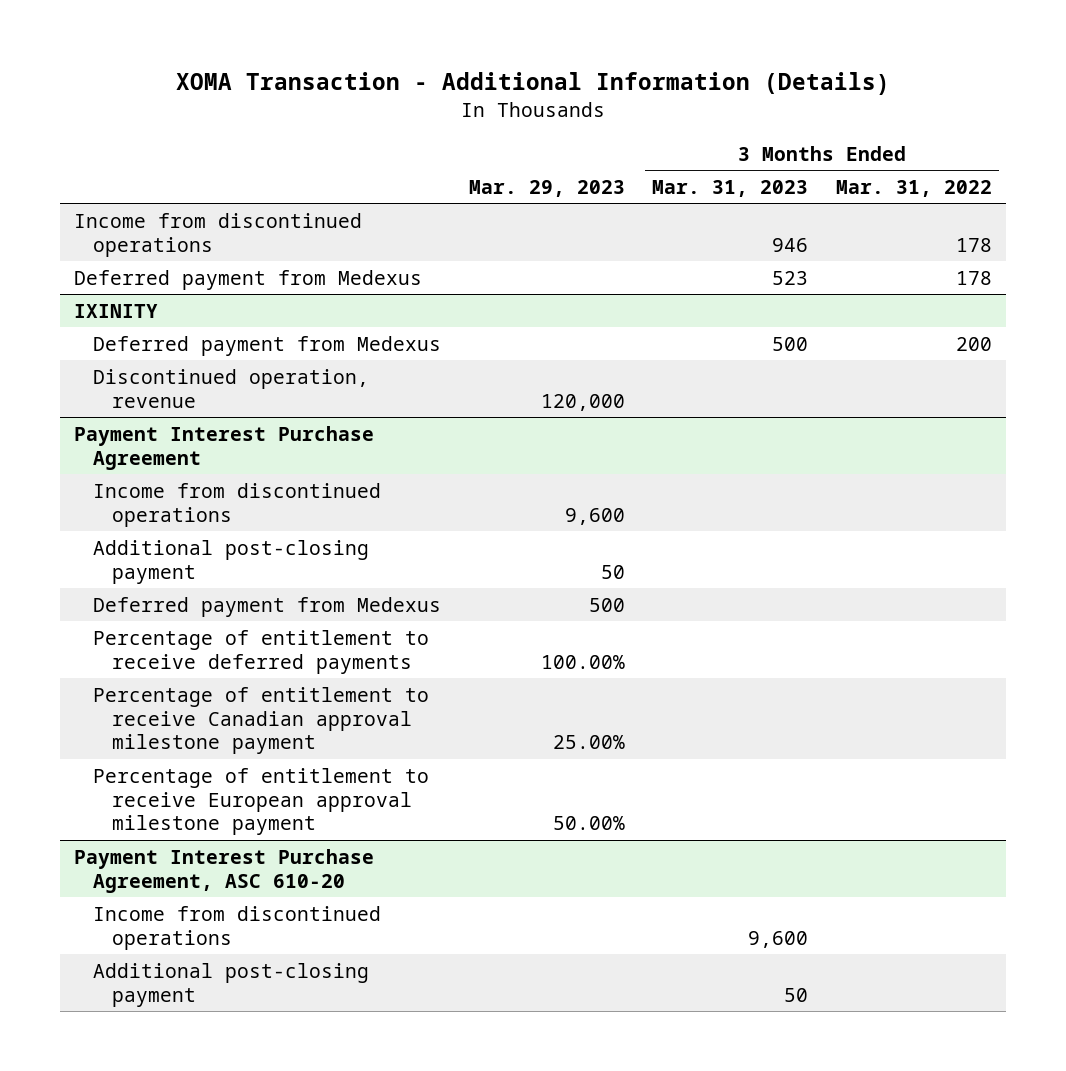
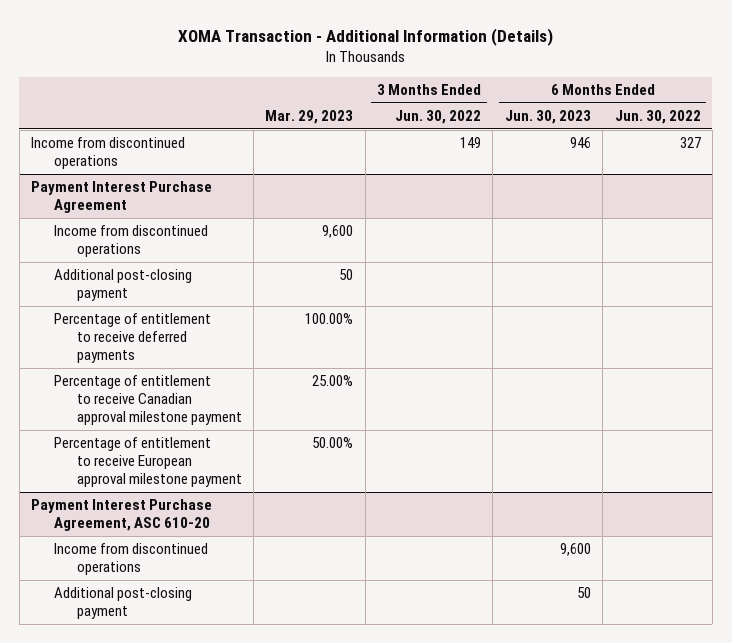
- | Mar. 29, 2023 | 3 Months Ended Mar. 31, 2023 | 3 Months Ended Mar. 31, 2022
+ | Mar. 29, 2023 | 3 Months Ended Jun. 30, 2022 | 6 Months Ended Jun. 30, 2023 | 6 Months Ended Jun. 30, 2022
- Deferred payment from Medexus | | 523 | 178
- IXINITY
- Deferred payment from Medexus | | 500 | 200
- Discontinued operation, revenue | 120,000 | |
@ Payment Interest Purchase Agreement
- Deferred payment from Medexus | 500 | |

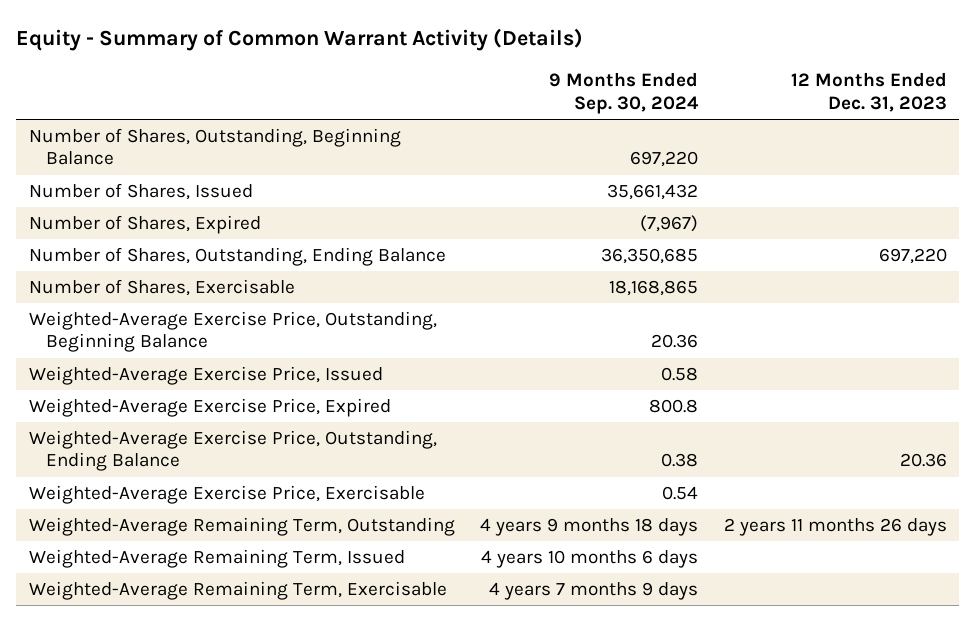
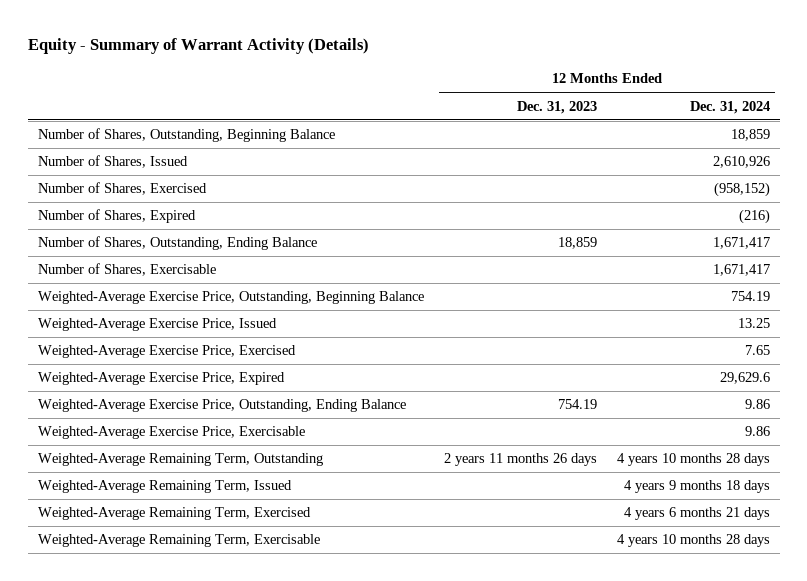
- Equity - Summary of Common Warrant Activity (Details)
+ Equity - Summary of Warrant Activity (Details)
- | 9 Months Ended Sep. 30, 2024 | 12 Months Ended Dec. 31, 2023
+ | 12 Months Ended Dec. 31, 2023 | 12 Months Ended Dec. 31, 2024
+ Number of Shares, Exercised | | (958,152)
- Number of Shares, Outstanding, Ending Balance | 36,350,685 | 697,220
+ Number of Shares, Outstanding, Ending Balance | 18,859 | 1,671,417
+ Weighted-Average Exercise Price, Exercised | | 7.65
- Weighted-Average Exercise Price, Outstanding, Ending Balance | 0.38 | 20.36
+ Weighted-Average Exercise Price, Outstanding, Ending Balance | 754.19 | 9.86
+ Weighted-Average Remaining Term, Exercised | | 4 years 6 months 21 days

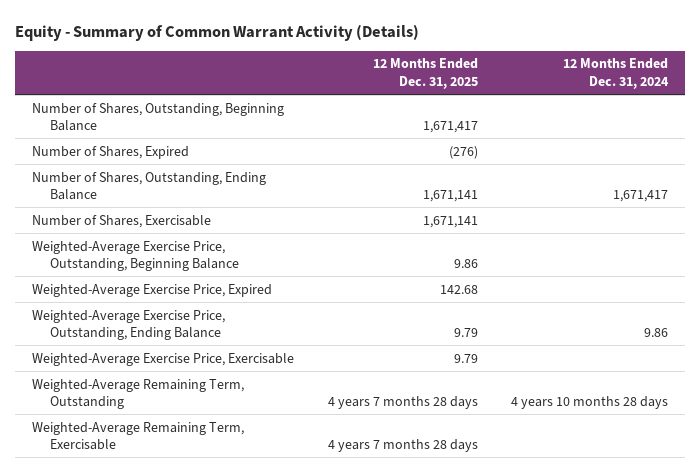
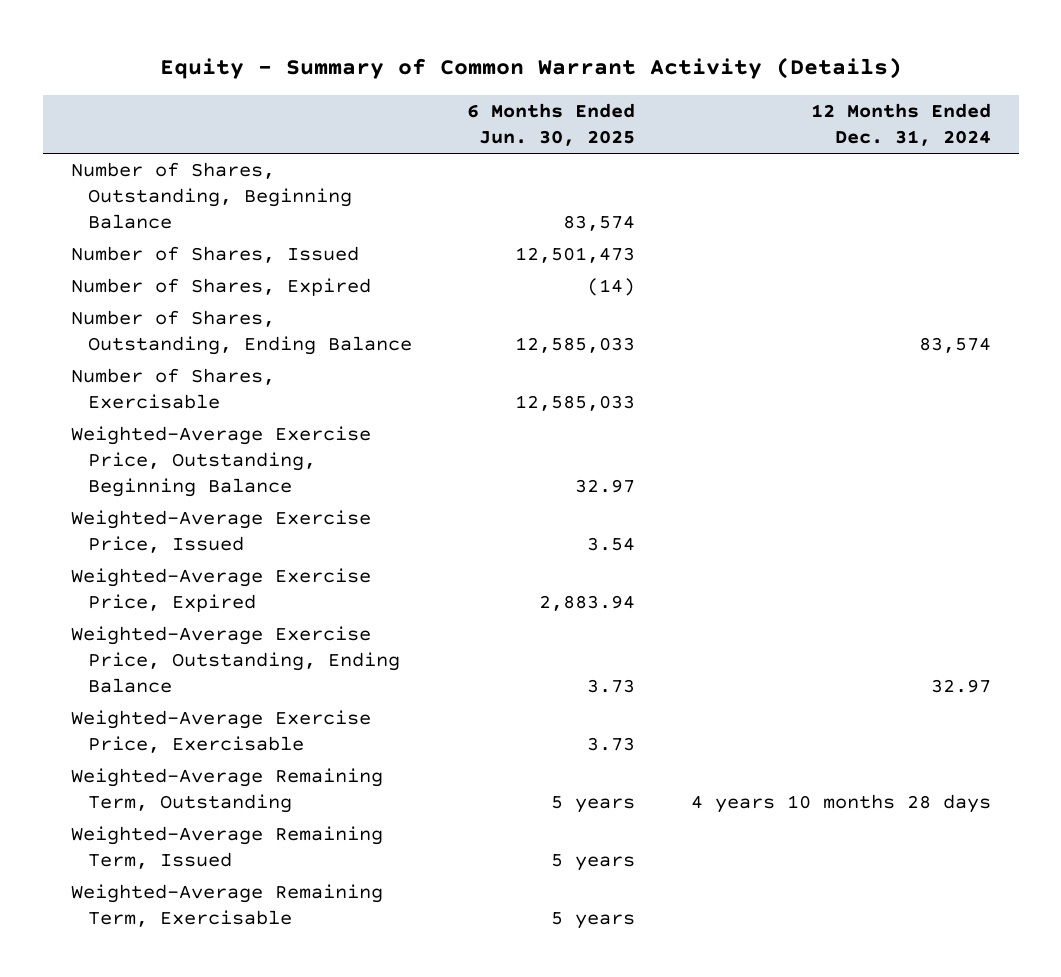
- | 12 Months Ended Dec. 31, 2025 | 12 Months Ended Dec. 31, 2024
+ | 6 Months Ended Jun. 30, 2025 | 12 Months Ended Dec. 31, 2024
+ Number of Shares, Issued | 12,501,473 |
- Number of Shares, Outstanding, Ending Balance | 1,671,141 | 1,671,417
+ Number of Shares, Outstanding, Ending Balance | 12,585,033 | 83,574
+ Weighted-Average Exercise Price, Issued | 3.54 |
- Weighted-Average Exercise Price, Outstanding, Ending Balance | 9.79 | 9.86
+ Weighted-Average Exercise Price, Outstanding, Ending Balance | 3.73 | 32.97
+ Weighted-Average Remaining Term, Issued | 5 years |

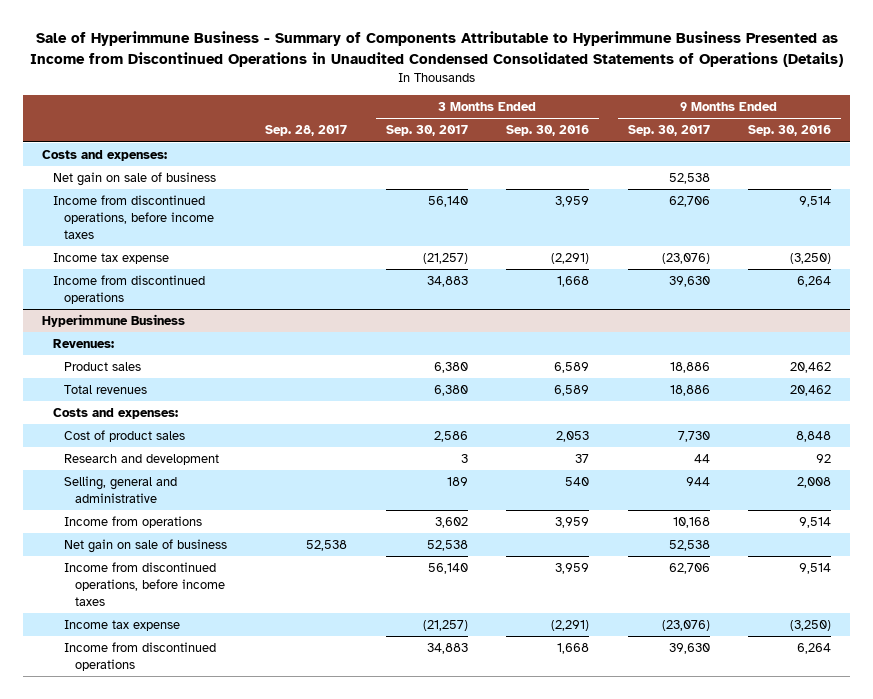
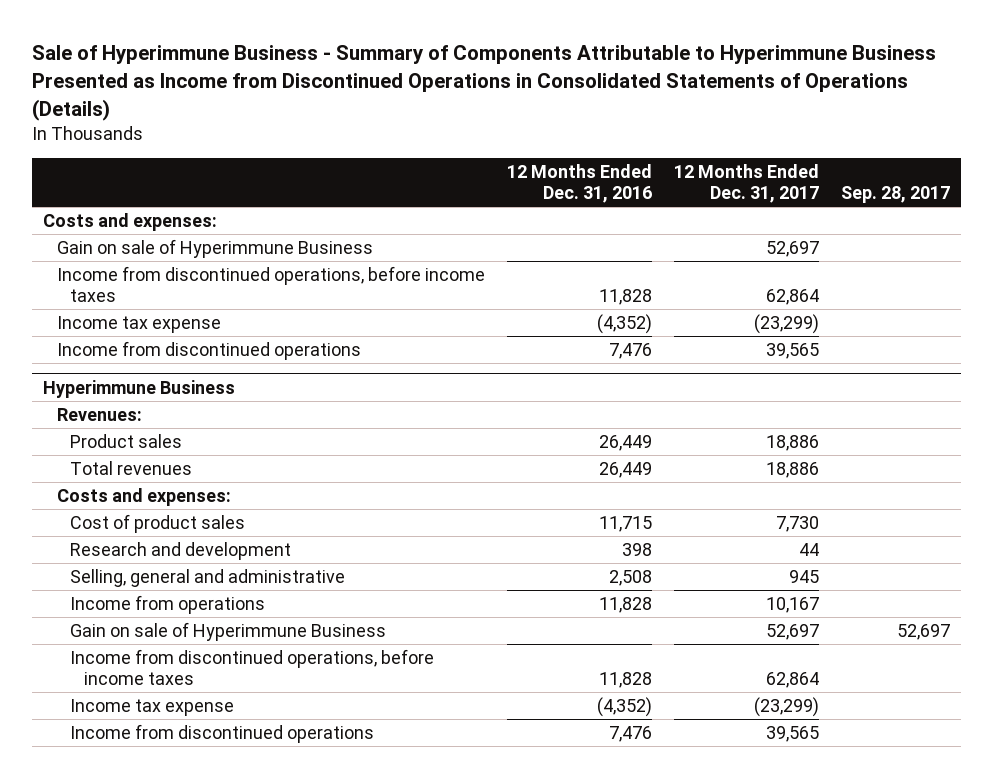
- Sale of Hyperimmune Business - Summary of Components Attributable to Hyperimmune Business Presented as Income from Discontinued Operations in Unaudited Condensed Consolidated Statements of Operations (Details)
+ Sale of Hyperimmune Business - Summary of Components Attributable to Hyperimmune Business Presented as Income from Discontinued Operations in Consolidated Statements of Operations (Details)
- | Sep. 28, 2017 | 3 Months Ended Sep. 30, 2017 | 3 Months Ended Sep. 30, 2016 | 9 Months Ended Sep. 30, 2017 | 9 Months Ended Sep. 30, 2016
+ | 12 Months Ended Dec. 31, 2016 | 12 Months Ended Dec. 31, 2017 | Sep. 28, 2017
- Net gain on sale of business | | | | 52,538 |
+ Gain on sale of Hyperimmune Business | | 52,697 |
@ Hyperimmune Business
- Net gain on sale of business | 52,538 | 52,538 | | 52,538 |
+ Gain on sale of Hyperimmune Business | | 52,697 | 52,697

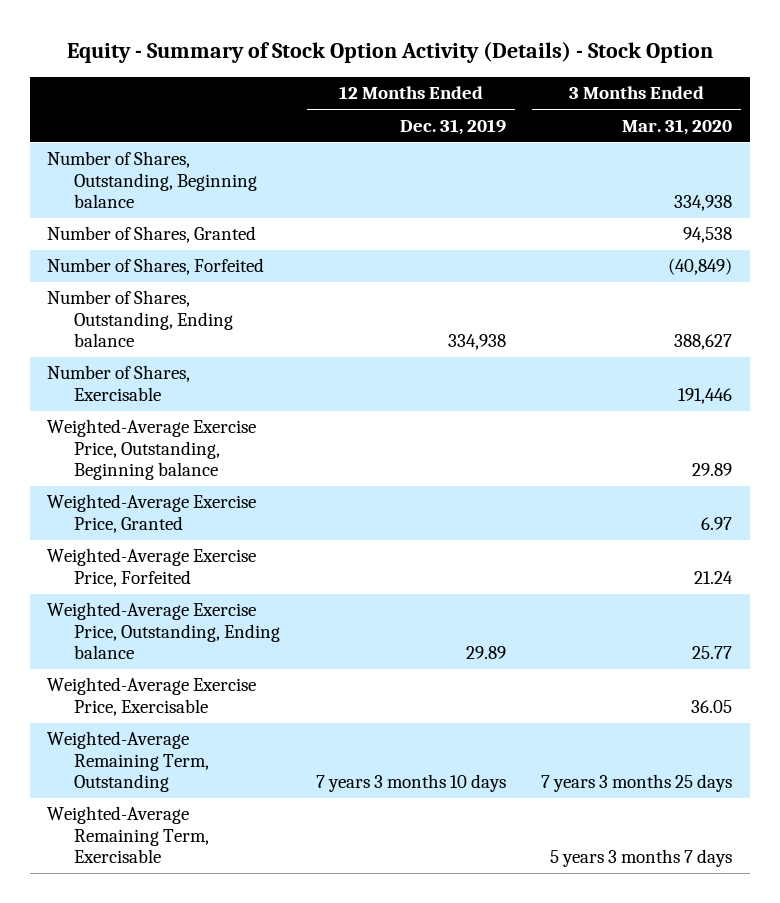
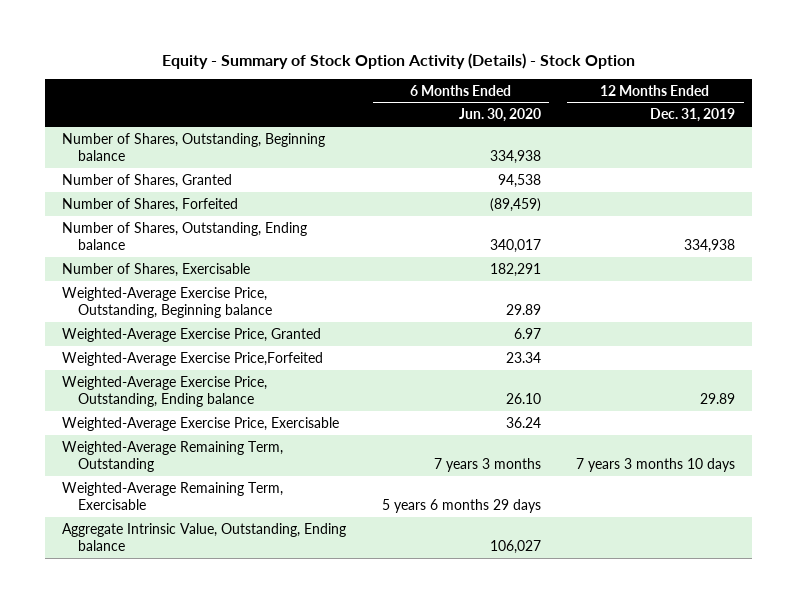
- | 12 Months Ended Dec. 31, 2019 | 3 Months Ended Mar. 31, 2020
+ | 6 Months Ended Jun. 30, 2020 | 12 Months Ended Dec. 31, 2019
- Weighted-Average Exercise Price, Forfeited | | 21.24
+ Weighted-Average Exercise Price,Forfeited | 23.34 |
+ Aggregate Intrinsic Value, Outstanding, Ending balance | 106,027 |

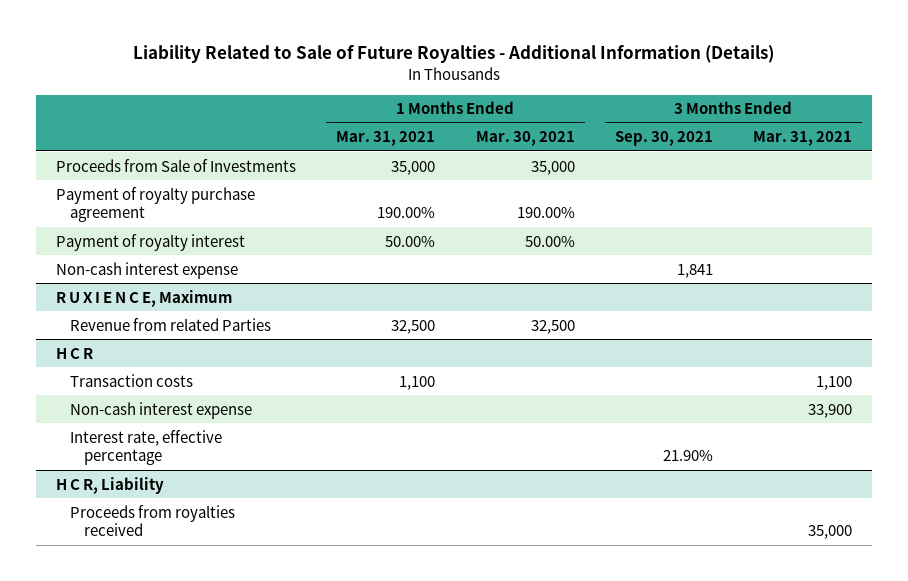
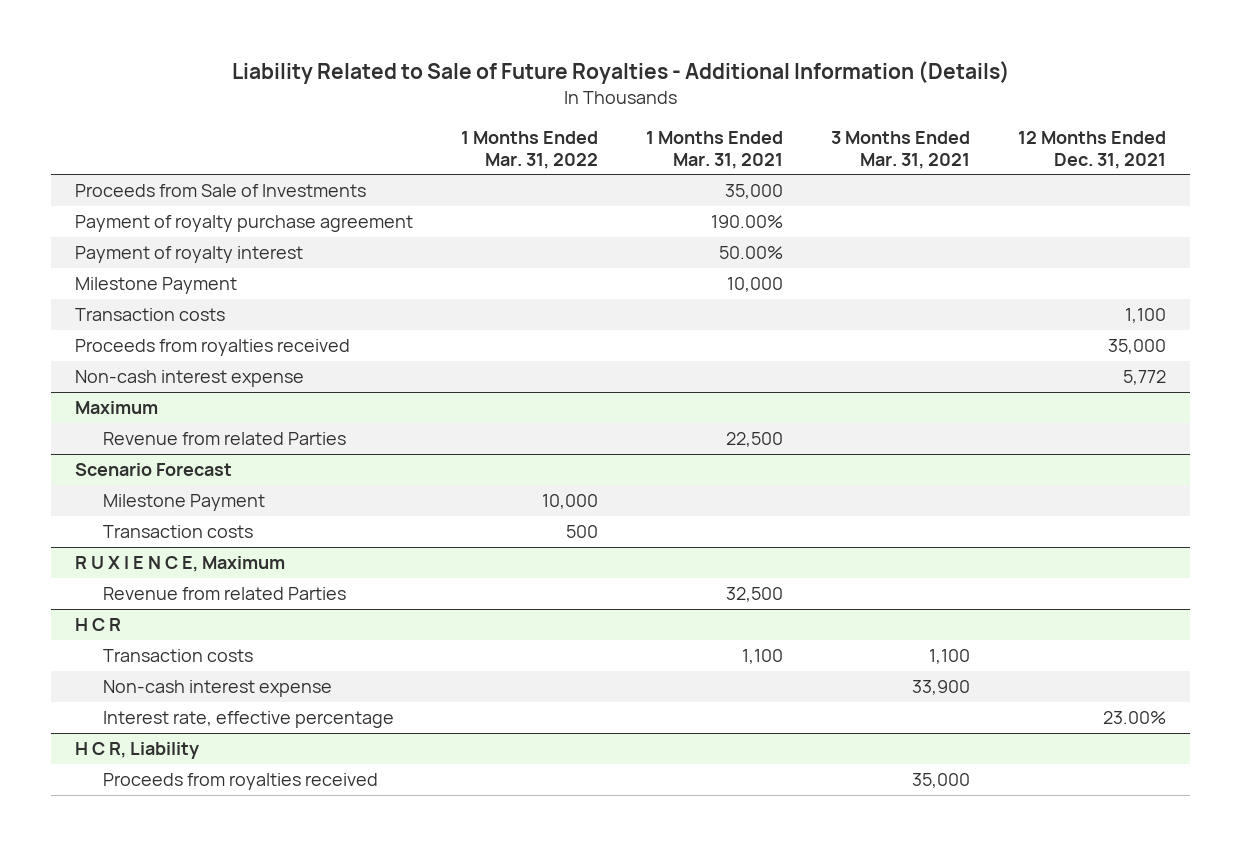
- | 1 Months Ended Mar. 31, 2021 | 1 Months Ended Mar. 30, 2021 | 3 Months Ended Sep. 30, 2021 | 3 Months Ended Mar. 31, 2021
+ | 1 Months Ended Mar. 31, 2022 | 1 Months Ended Mar. 31, 2021 | 3 Months Ended Mar. 31, 2021 | 12 Months Ended Dec. 31, 2021
+ Milestone Payment | | 10,000 | |
+ Transaction costs | | | | 1,100
+ Proceeds from royalties received | | | | 35,000
+ Maximum
+ Revenue from related Parties | | 22,500 | |
+ Scenario Forecast
+ Milestone Payment | 10,000 | | |
+ Transaction costs | 500 | | |

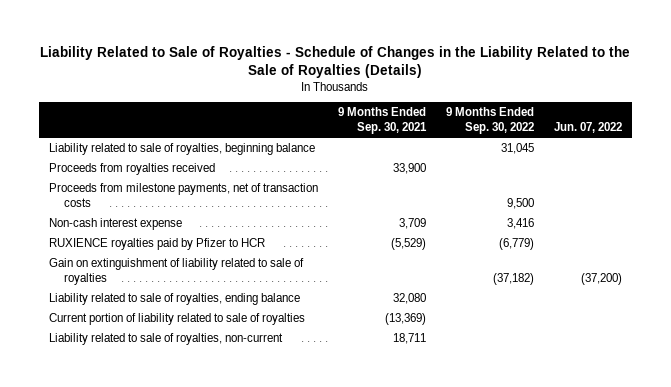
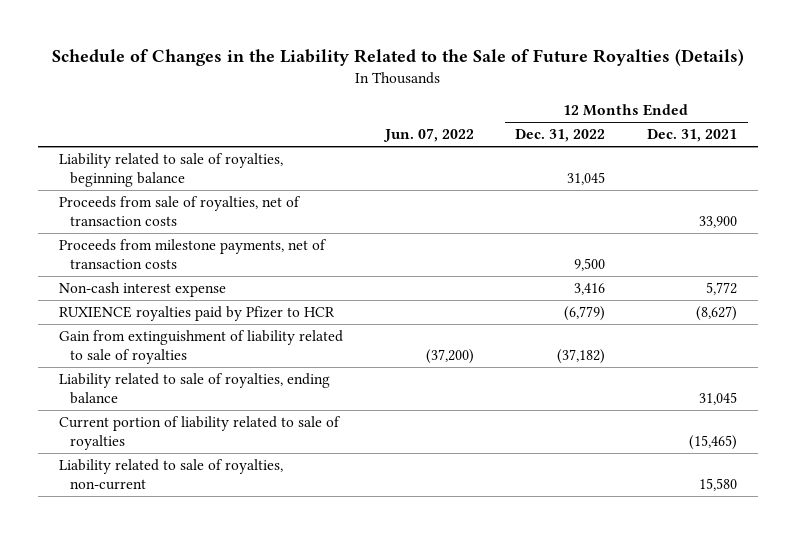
- Liability Related to Sale of Royalties - Schedule of Changes in the Liability Related to the Sale of Royalties (Details)
+ Schedule of Changes in the Liability Related to the Sale of Future Royalties (Details)
- | 9 Months Ended Sep. 30, 2021 | 9 Months Ended Sep. 30, 2022 | Jun. 07, 2022
+ | Jun. 07, 2022 | 12 Months Ended Dec. 31, 2022 | 12 Months Ended Dec. 31, 2021
- Proceeds from royalties received | 33,900 | |
+ Proceeds from sale of royalties, net of transaction costs | | | 33,900
- Gain on extinguishment of liability related to sale of royalties | | (37,182) | (37,200)
+ Gain from extinguishment of liability related to sale of royalties | (37,200) | (37,182) |

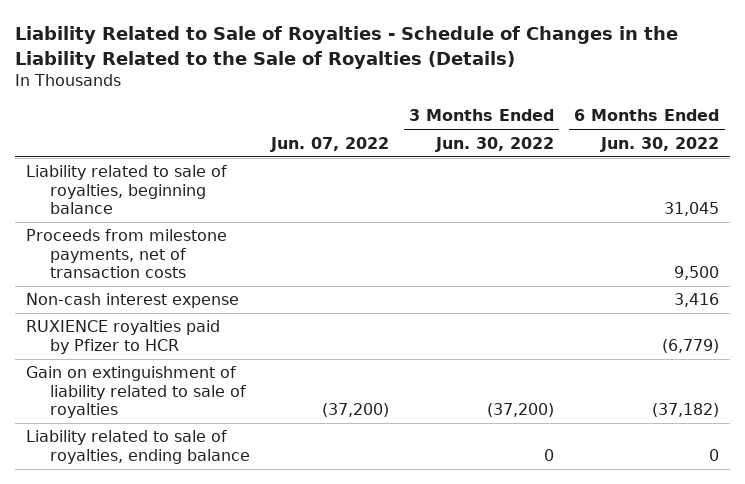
- Schedule of Changes in the Liability Related to the Sale of Future Royalties (Details)
+ Liability Related to Sale of Royalties - Schedule of Changes in the Liability Related to the Sale of Royalties (Details)
- | Jun. 07, 2022 | 12 Months Ended Dec. 31, 2022 | 12 Months Ended Dec. 31, 2021
+ | Jun. 07, 2022 | 3 Months Ended Jun. 30, 2022 | 6 Months Ended Jun. 30, 2022
- Proceeds from sale of royalties, net of transaction costs | | | 33,900
- Gain from extinguishment of liability related to sale of royalties | (37,200) | (37,182) |
+ Gain on extinguishment of liability related to sale of royalties | (37,200) | (37,200) | (37,182)
- Current portion of liability related to sale of royalties | | | (15,465)
- Liability related to sale of royalties, non-current | | | 15,580

